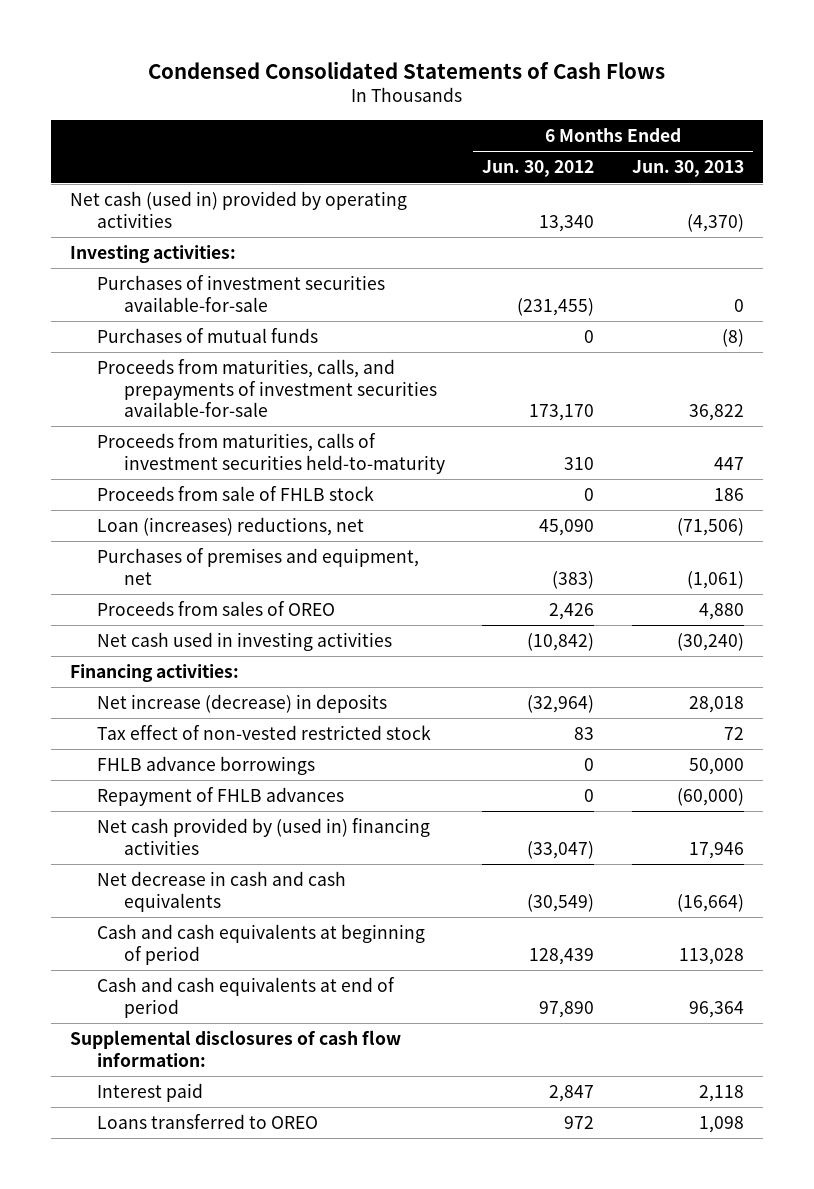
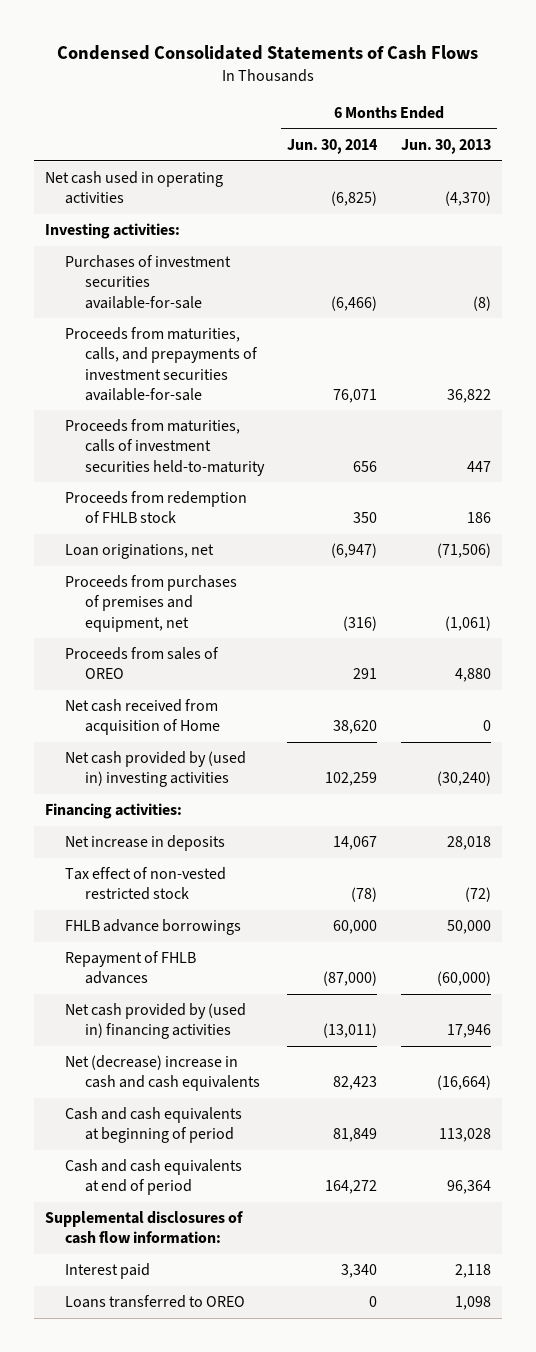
- | 6 Months Ended Jun. 30, 2012 | 6 Months Ended Jun. 30, 2013
+ | 6 Months Ended Jun. 30, 2014 | 6 Months Ended Jun. 30, 2013
- Net cash (used in) provided by operating activities | 13,340 | (4,370)
+ Net cash used in operating activities | (6,825) | (4,370)
- Purchases of investment securities available-for-sale | (231,455) | 0
- Purchases of mutual funds | 0 | (8)
+ Purchases of investment securities available-for-sale | (6,466) | (8)
- Proceeds from sale of FHLB stock | 0 | 186
- Loan (increases) reductions, net | 45,090 | (71,506)
- Purchases of premises and equipment, net | (383) | (1,061)
+ Proceeds from redemption of FHLB stock | 350 | 186
+ Loan originations, net | (6,947) | (71,506)
+ Proceeds from purchases of premises and equipment, net | (316) | (1,061)
- Net cash used in investing activities | (10,842) | (30,240)
+ Net cash received from acquisition of Home | 38,620 | 0
+ Net cash provided by (used in) investing activities | 102,259 | (30,240)
- Net increase (decrease) in deposits | (32,964) | 28,018
- Tax effect of non-vested restricted stock | 83 | 72
+ Net increase in deposits | 14,067 | 28,018
+ Tax effect of non-vested restricted stock | (78) | (72)
- Net decrease in cash and cash equivalents | (30,549) | (16,664)
+ Net (decrease) increase in cash and cash equivalents | 82,423 | (16,664)

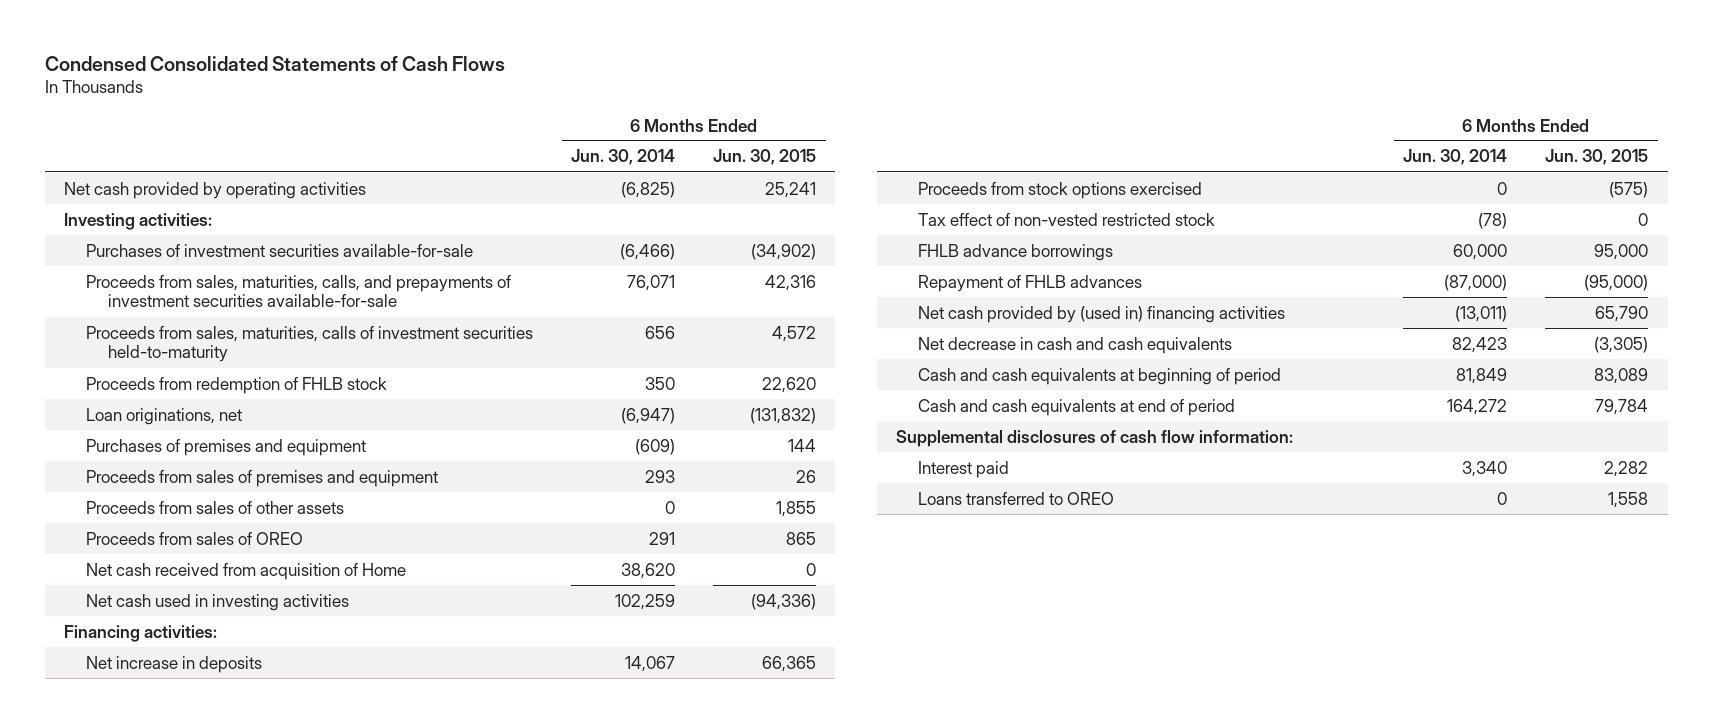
- | 6 Months Ended Jun. 30, 2014 | 6 Months Ended Jun. 30, 2013
+ | 6 Months Ended Jun. 30, 2014 | 6 Months Ended Jun. 30, 2015
- Net cash used in operating activities | (6,825) | (4,370)
+ Net cash provided by operating activities | (6,825) | 25,241
- Proceeds from maturities, calls, and prepayments of investment securities available-for-sale | 76,071 | 36,822
- Proceeds from maturities, calls of investment securities held-to-maturity | 656 | 447
+ Proceeds from sales, maturities, calls, and prepayments of investment securities available-for-sale | 76,071 | 42,316
+ Proceeds from sales, maturities, calls of investment securities held-to-maturity | 656 | 4,572
- Proceeds from purchases of premises and equipment, net | (316) | (1,061)
+ Purchases of premises and equipment | (609) | 144
+ Proceeds from sales of premises and equipment | 293 | 26
+ Proceeds from sales of other assets | 0 | 1,855
- Net cash provided by (used in) investing activities | 102,259 | (30,240)
+ Net cash used in investing activities | 102,259 | (94,336)
+ Proceeds from stock options exercised | 0 | (575)
- Net (decrease) increase in cash and cash equivalents | 82,423 | (16,664)
+ Net decrease in cash and cash equivalents | 82,423 | (3,305)

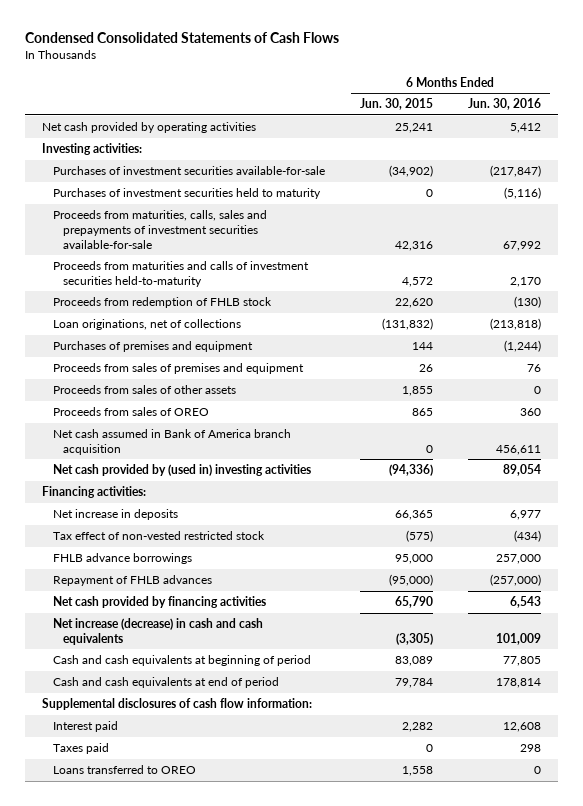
- | 6 Months Ended Jun. 30, 2014 | 6 Months Ended Jun. 30, 2015
+ | 6 Months Ended Jun. 30, 2015 | 6 Months Ended Jun. 30, 2016
- Proceeds from sales, maturities, calls, and prepayments of investment securities available-for-sale | 76,071 | 42,316
- Proceeds from sales, maturities, calls of investment securities held-to-maturity | 656 | 4,572
+ Purchases of investment securities held to maturity | 0 | (5,116)
+ Proceeds from maturities, calls, sales and prepayments of investment securities available-for-sale | 42,316 | 67,992
+ Proceeds from maturities and calls of investment securities held-to-maturity | 4,572 | 2,170
- Loan originations, net | (6,947) | (131,832)
+ Loan originations, net of collections | (131,832) | (213,818)
- Net cash received from acquisition of Home | 38,620 | 0
- Net cash used in investing activities | 102,259 | (94,336)
+ Net cash assumed in Bank of America branch acquisition | 0 | 456,611
+ Net cash provided by (used in) investing activities | (94,336) | 89,054
- Proceeds from stock options exercised | 0 | (575)
- Tax effect of non-vested restricted stock | (78) | 0
+ Tax effect of non-vested restricted stock | (575) | (434)
- Net cash provided by (used in) financing activities | (13,011) | 65,790
- Net decrease in cash and cash equivalents | 82,423 | (3,305)
+ Net cash provided by financing activities | 65,790 | 6,543
+ Net increase (decrease) in cash and cash equivalents | (3,305) | 101,009
+ Taxes paid | 0 | 298

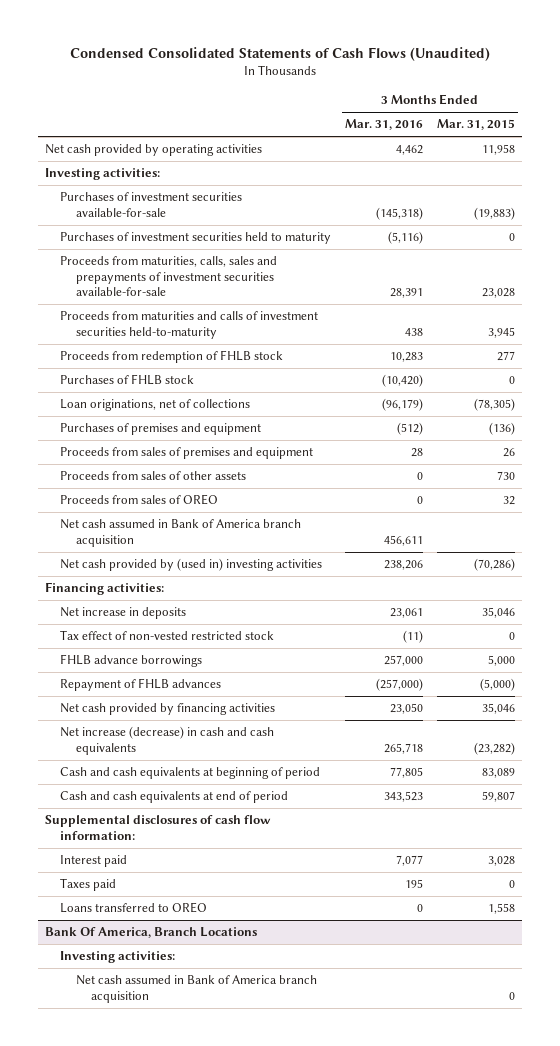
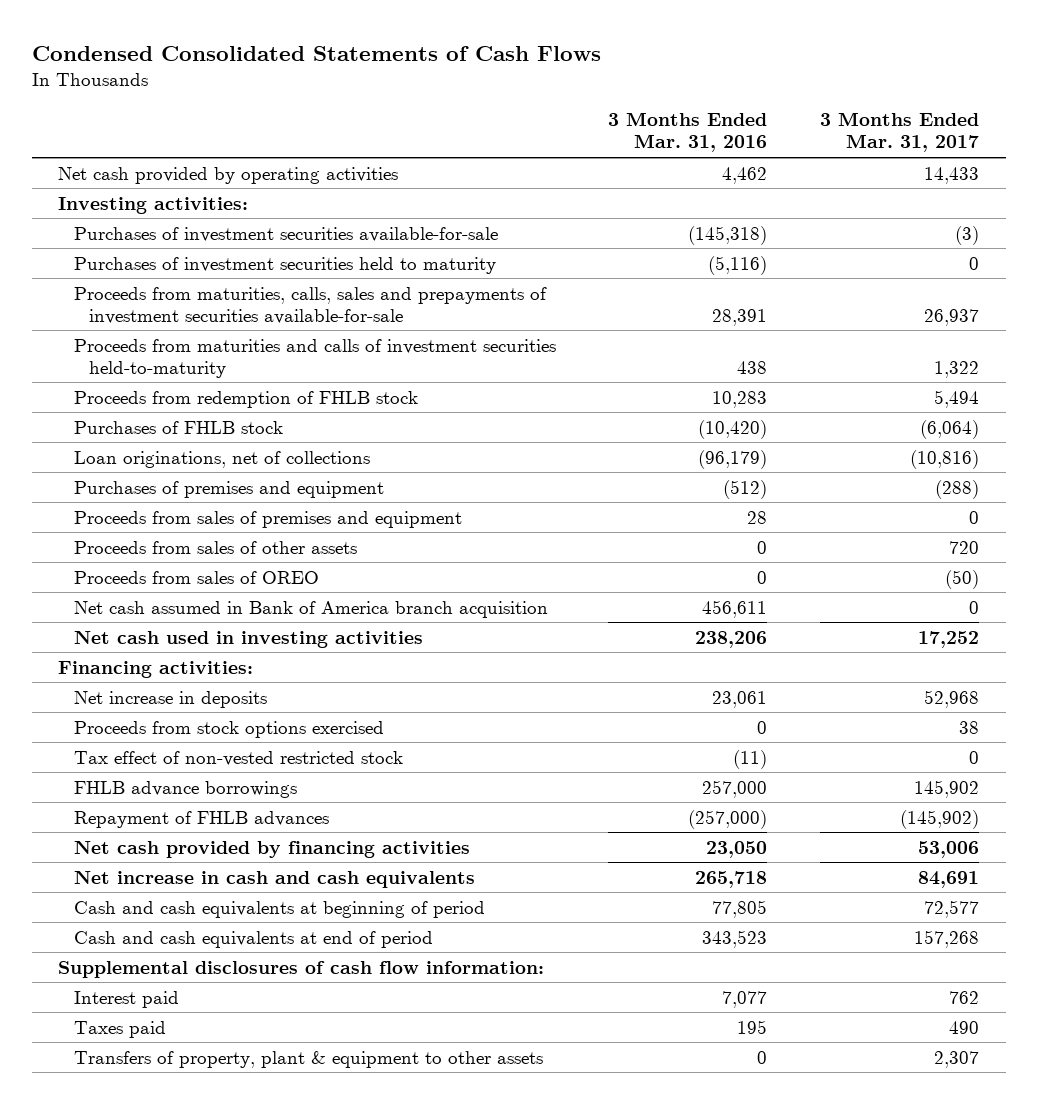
- Condensed Consolidated Statements of Cash Flows (Unaudited)
+ Condensed Consolidated Statements of Cash Flows
- | 3 Months Ended Mar. 31, 2016 | 3 Months Ended Mar. 31, 2015
+ | 3 Months Ended Mar. 31, 2016 | 3 Months Ended Mar. 31, 2017
- Net cash provided by (used in) investing activities | 238,206 | (70,286)
+ Net cash used in investing activities | 238,206 | 17,252
+ Proceeds from stock options exercised | 0 | 38
- Net increase (decrease) in cash and cash equivalents | 265,718 | (23,282)
+ Net increase in cash and cash equivalents | 265,718 | 84,691
- Loans transferred to OREO | 0 | 1,558
- Bank Of America, Branch Locations
- Investing activities:
- Net cash assumed in Bank of America branch acquisition | | 0
+ Transfers of property, plant & equipment to other assets | 0 | 2,307

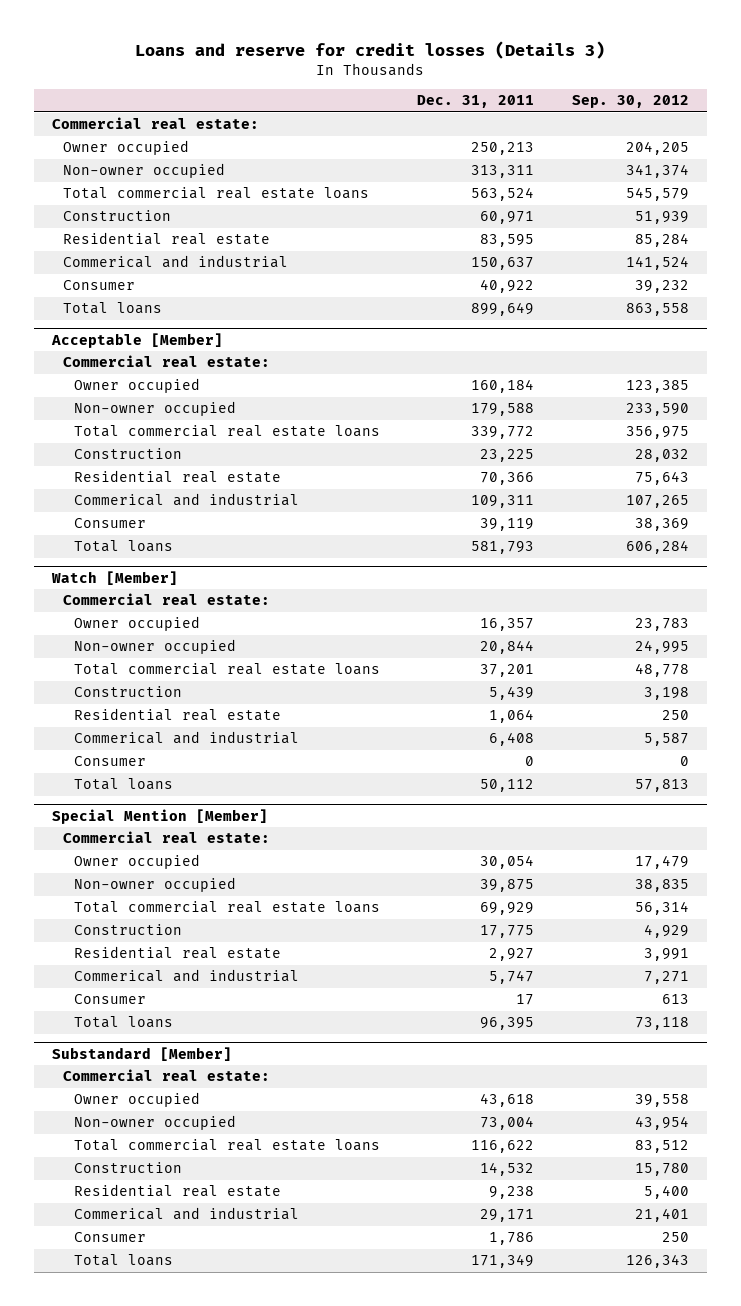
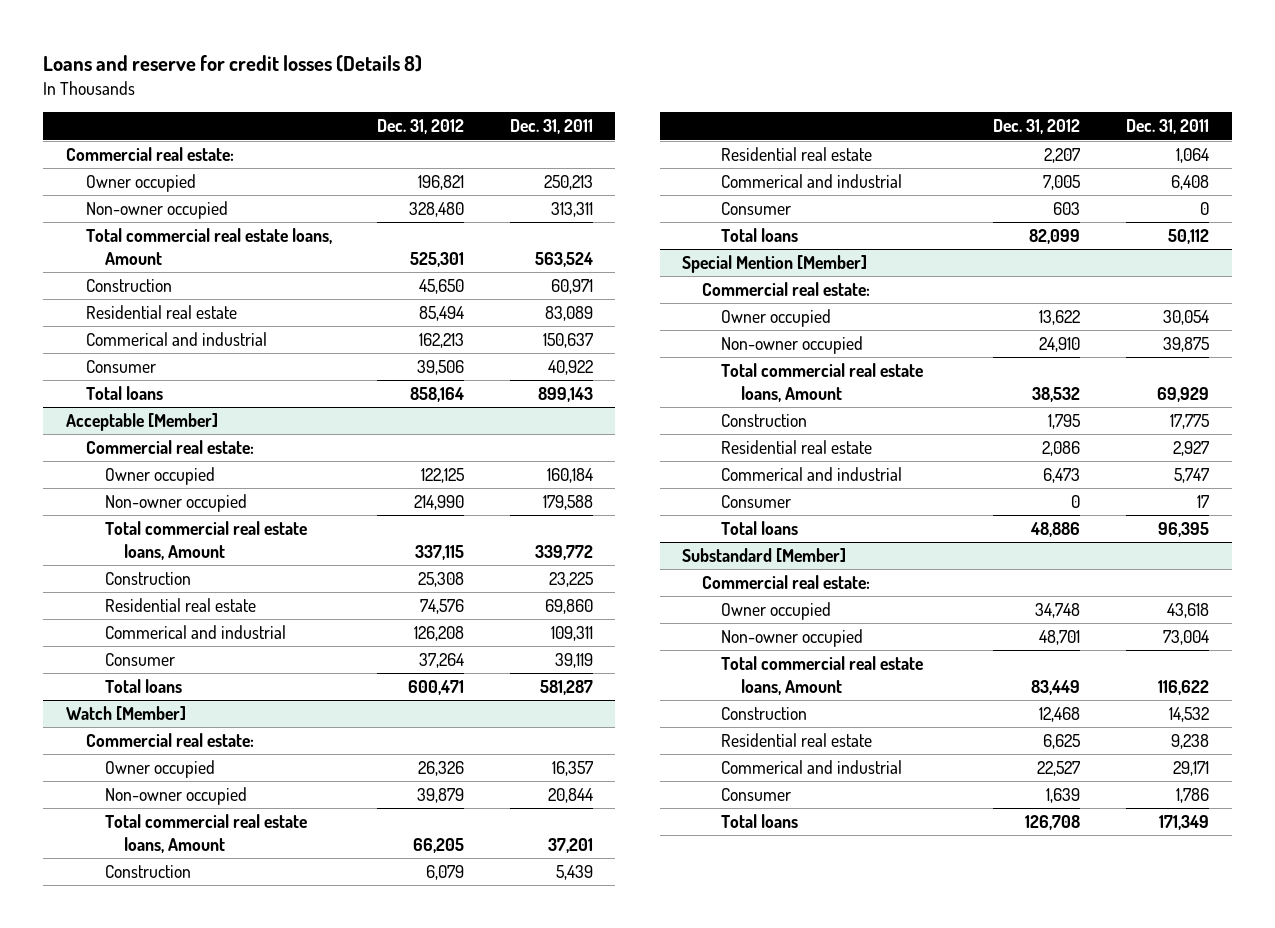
- Loans and reserve for credit losses (Details 3)
+ Loans and reserve for credit losses (Details 8)
- | Dec. 31, 2011 | Sep. 30, 2012
+ | Dec. 31, 2012 | Dec. 31, 2011
- Total commercial real estate loans | 563,524 | 545,579
+ Total commercial real estate loans, Amount | 525,301 | 563,524
- Residential real estate | 83,595 | 85,284
+ Residential real estate | 85,494 | 83,089
- Total loans | 899,649 | 863,558
+ Total loans | 858,164 | 899,143
@ Acceptable [Member]
- Total commercial real estate loans | 339,772 | 356,975
+ Total commercial real estate loans, Amount | 337,115 | 339,772
- Residential real estate | 70,366 | 75,643
+ Residential real estate | 74,576 | 69,860
- Total loans | 581,793 | 606,284
+ Total loans | 600,471 | 581,287
@ Watch [Member]
- Total commercial real estate loans | 37,201 | 48,778
+ Total commercial real estate loans, Amount | 66,205 | 37,201
@ Special Mention [Member]
- Total commercial real estate loans | 69,929 | 56,314
+ Total commercial real estate loans, Amount | 38,532 | 69,929
@ Substandard [Member]
- Total commercial real estate loans | 116,622 | 83,512
+ Total commercial real estate loans, Amount | 83,449 | 116,622

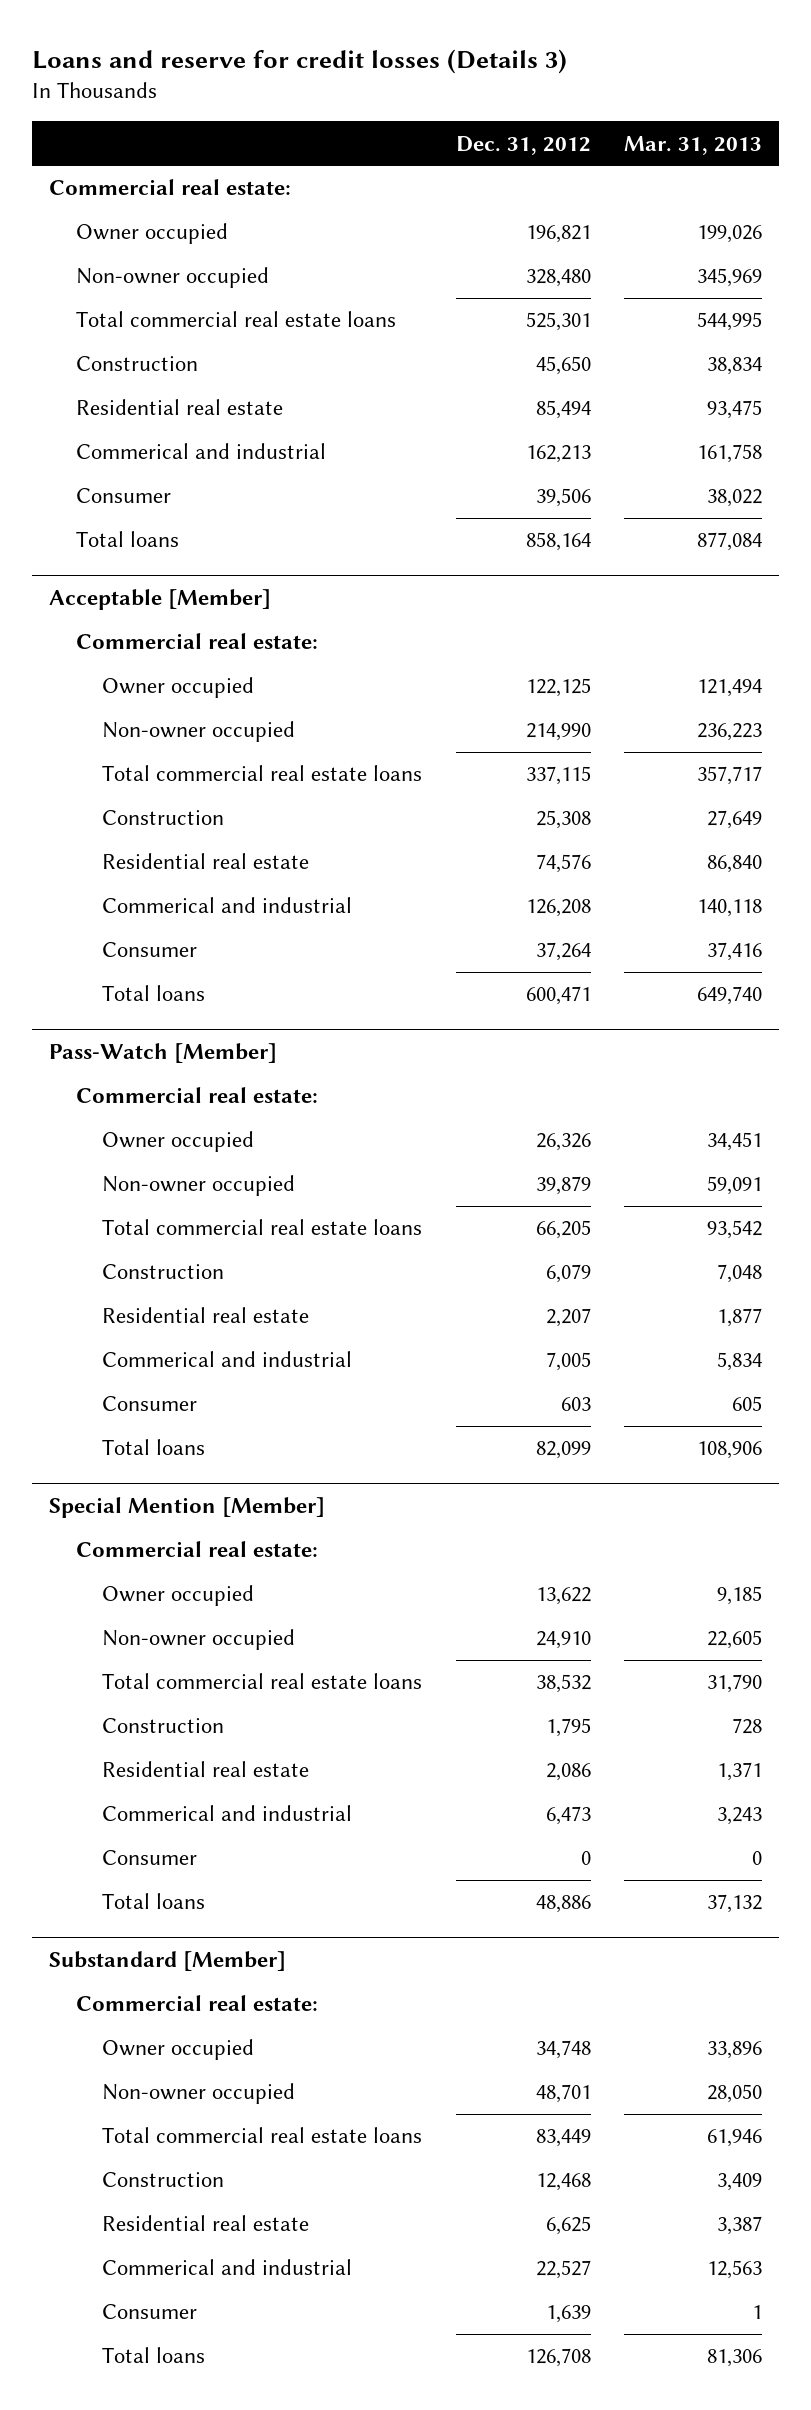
- Loans and reserve for credit losses (Details 8)
+ Loans and reserve for credit losses (Details 3)
- | Dec. 31, 2012 | Dec. 31, 2011
+ | Dec. 31, 2012 | Mar. 31, 2013
- Total commercial real estate loans, Amount | 525,301 | 563,524
+ Total commercial real estate loans | 525,301 | 544,995
@ Acceptable [Member]
- Total commercial real estate loans, Amount | 337,115 | 339,772
+ Total commercial real estate loans | 337,115 | 357,717
- Watch [Member]
+ Pass-Watch [Member]
- Total commercial real estate loans, Amount | 66,205 | 37,201
+ Total commercial real estate loans | 66,205 | 93,542
@ Special Mention [Member]
- Total commercial real estate loans, Amount | 38,532 | 69,929
+ Total commercial real estate loans | 38,532 | 31,790
@ Substandard [Member]
- Total commercial real estate loans, Amount | 83,449 | 116,622
+ Total commercial real estate loans | 83,449 | 61,946

